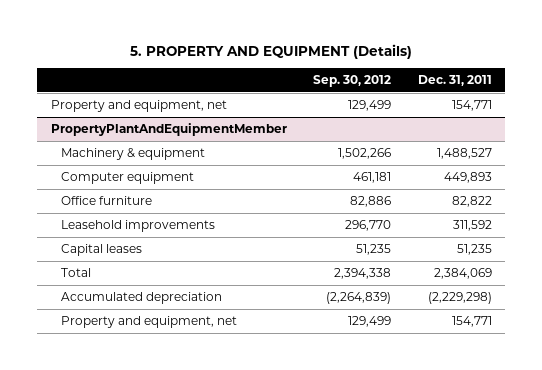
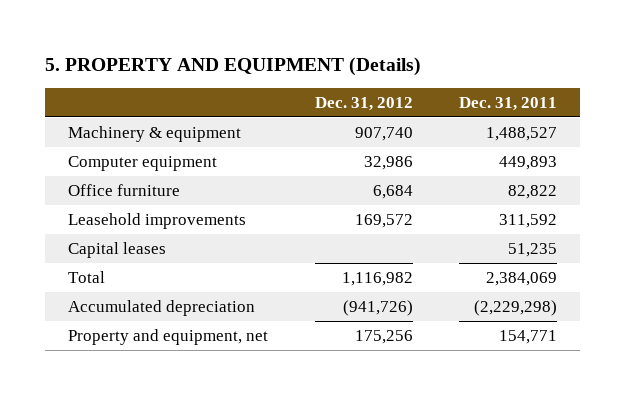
- | Sep. 30, 2012 | Dec. 31, 2011
+ | Dec. 31, 2012 | Dec. 31, 2011
- Property and equipment, net | 129,499 | 154,771
- PropertyPlantAndEquipmentMember

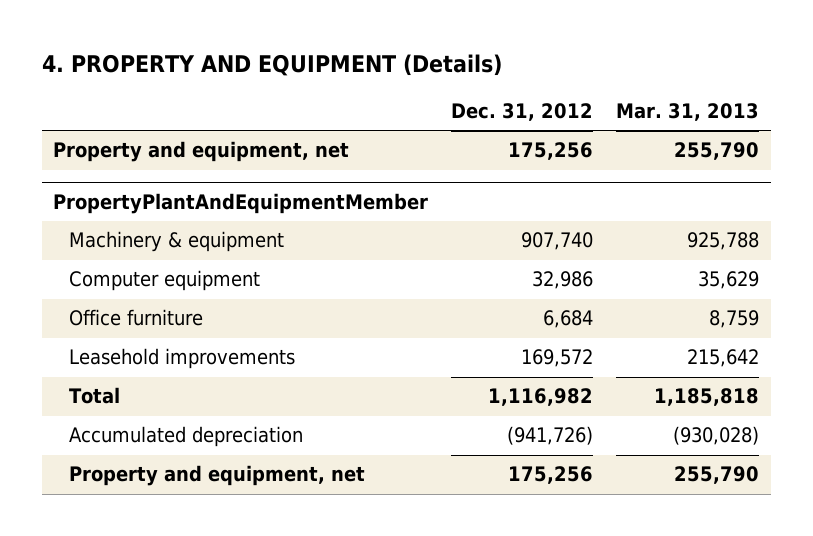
- 5. PROPERTY AND EQUIPMENT (Details)
+ 4. PROPERTY AND EQUIPMENT (Details)
- | Dec. 31, 2012 | Dec. 31, 2011
+ | Dec. 31, 2012 | Mar. 31, 2013
+ Property and equipment, net | 175,256 | 255,790
+ PropertyPlantAndEquipmentMember
- Capital leases | | 51,235

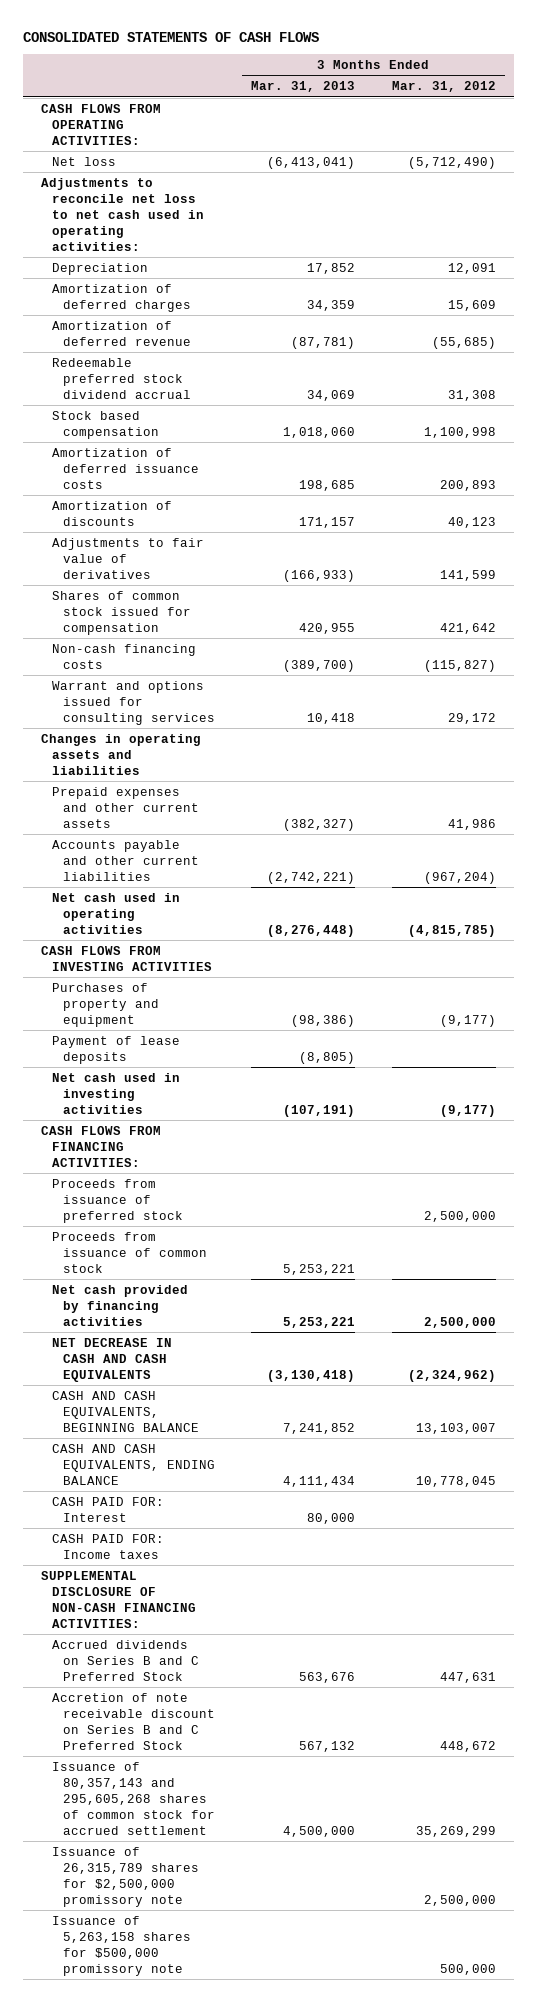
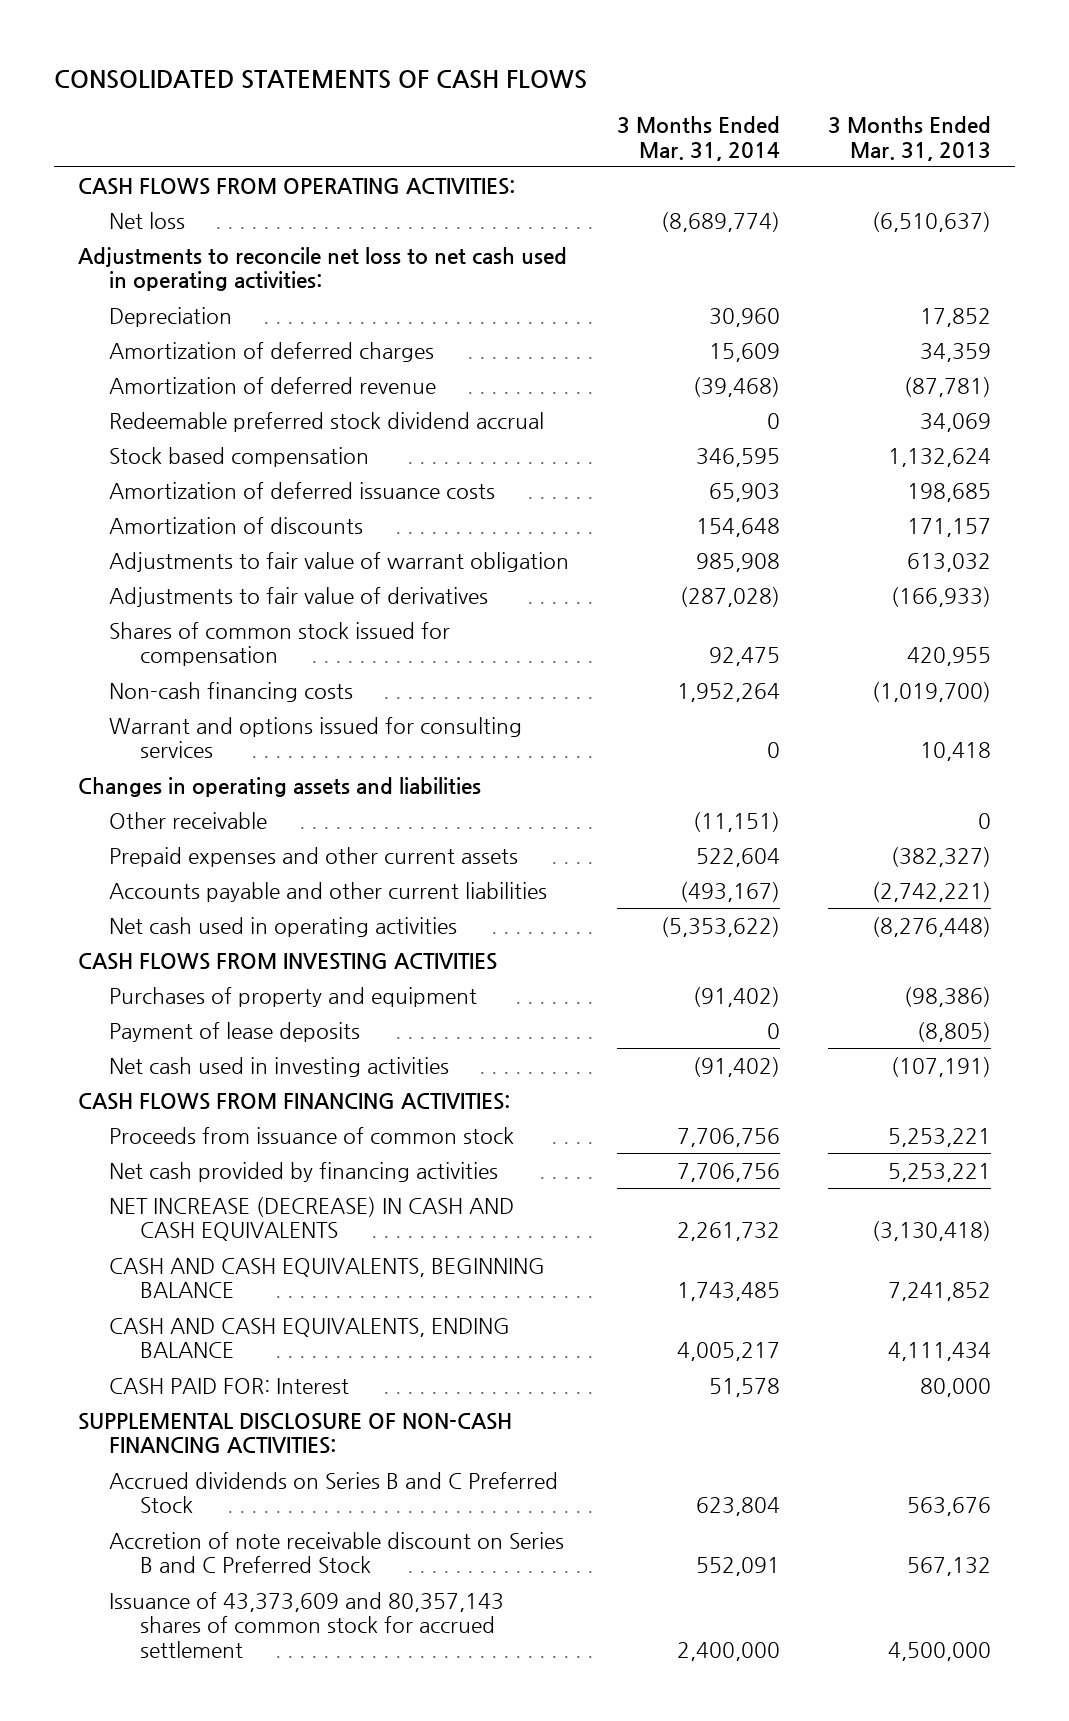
- | 3 Months Ended Mar. 31, 2013 | 3 Months Ended Mar. 31, 2012
+ | 3 Months Ended Mar. 31, 2014 | 3 Months Ended Mar. 31, 2013
- Net loss | (6,413,041) | (5,712,490)
+ Net loss | (8,689,774) | (6,510,637)
- Stock based compensation | 1,018,060 | 1,100,998
+ Stock based compensation | 346,595 | 1,132,624
+ Adjustments to fair value of warrant obligation | 985,908 | 613,032
- Non-cash financing costs | (389,700) | (115,827)
+ Non-cash financing costs | 1,952,264 | (1,019,700)
+ Other receivable | (11,151) | 0
- Proceeds from issuance of preferred stock | | 2,500,000
- NET DECREASE IN CASH AND CASH EQUIVALENTS | (3,130,418) | (2,324,962)
+ NET INCREASE (DECREASE) IN CASH AND CASH EQUIVALENTS | 2,261,732 | (3,130,418)
- CASH PAID FOR: Income taxes
- Issuance of 80,357,143 and 295,605,268 shares of common stock for accrued settlement | 4,500,000 | 35,269,299
- Issuance of 26,315,789 shares for $2,500,000 promissory note | | 2,500,000
- Issuance of 5,263,158 shares for $500,000 promissory note | | 500,000
+ Issuance of 43,373,609 and 80,357,143 shares of common stock for accrued settlement | 2,400,000 | 4,500,000

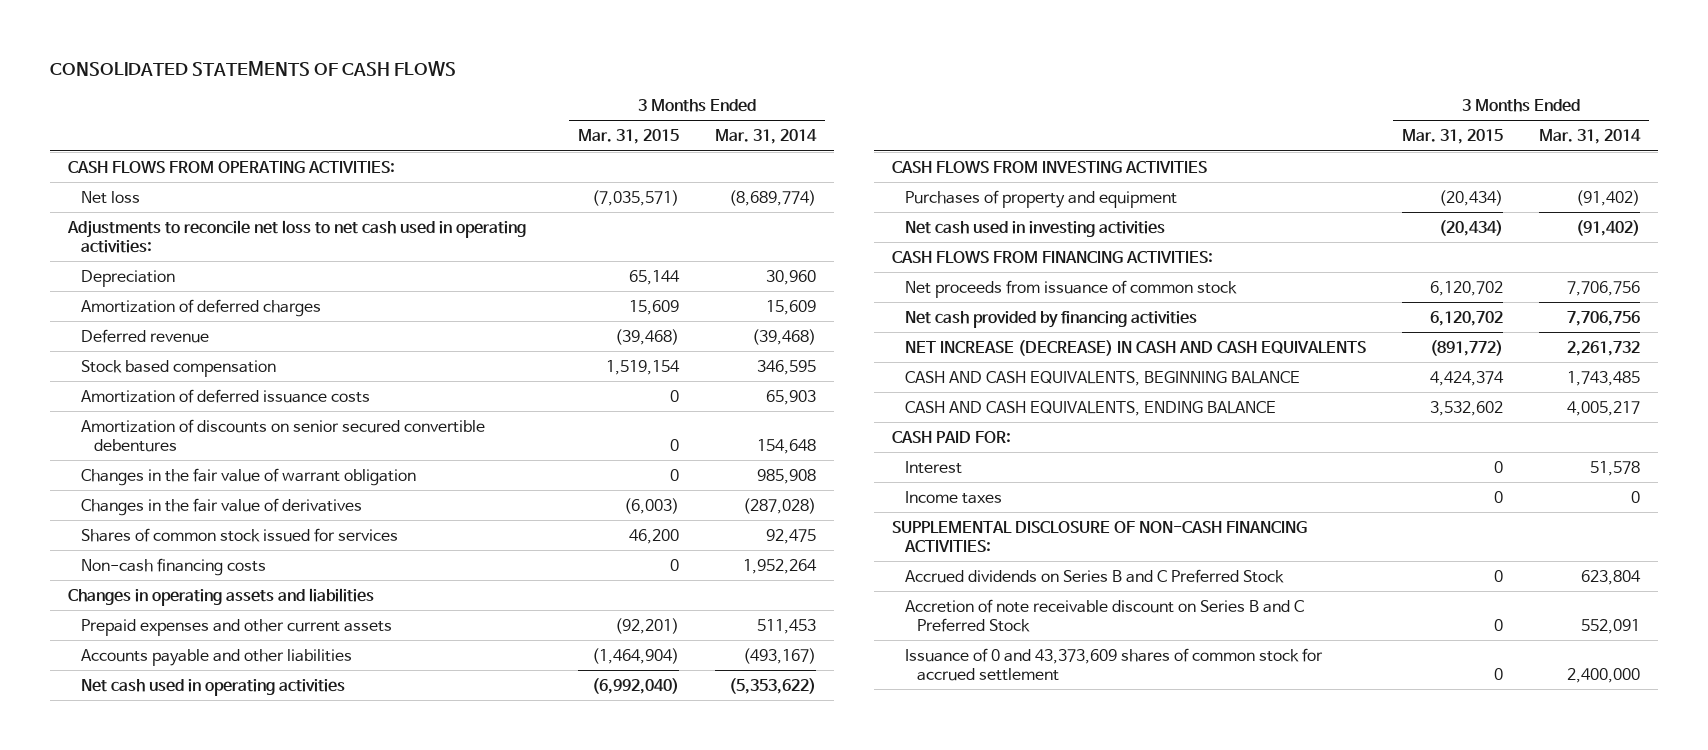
- | 3 Months Ended Mar. 31, 2014 | 3 Months Ended Mar. 31, 2013
+ | 3 Months Ended Mar. 31, 2015 | 3 Months Ended Mar. 31, 2014
- Amortization of deferred revenue | (39,468) | (87,781)
- Redeemable preferred stock dividend accrual | 0 | 34,069
+ Deferred revenue | (39,468) | (39,468)
- Amortization of discounts | 154,648 | 171,157
- Adjustments to fair value of warrant obligation | 985,908 | 613,032
- Adjustments to fair value of derivatives | (287,028) | (166,933)
- Shares of common stock issued for compensation | 92,475 | 420,955
+ Amortization of discounts on senior secured convertible debentures | 0 | 154,648
+ Changes in the fair value of warrant obligation | 0 | 985,908
+ Changes in the fair value of derivatives | (6,003) | (287,028)
+ Shares of common stock issued for services | 46,200 | 92,475
- Warrant and options issued for consulting services | 0 | 10,418
- Other receivable | (11,151) | 0
- Prepaid expenses and other current assets | 522,604 | (382,327)
- Accounts payable and other current liabilities | (493,167) | (2,742,221)
+ Prepaid expenses and other current assets | (92,201) | 511,453
+ Accounts payable and other liabilities | (1,464,904) | (493,167)
- Payment of lease deposits | 0 | (8,805)
- Proceeds from issuance of common stock | 7,706,756 | 5,253,221
+ Net proceeds from issuance of common stock | 6,120,702 | 7,706,756
- CASH PAID FOR: Interest | 51,578 | 80,000
+ CASH PAID FOR:
+ Interest | 0 | 51,578
+ Income taxes | 0 | 0
- Issuance of 43,373,609 and 80,357,143 shares of common stock for accrued settlement | 2,400,000 | 4,500,000
+ Issuance of 0 and 43,373,609 shares of common stock for accrued settlement | 0 | 2,400,000

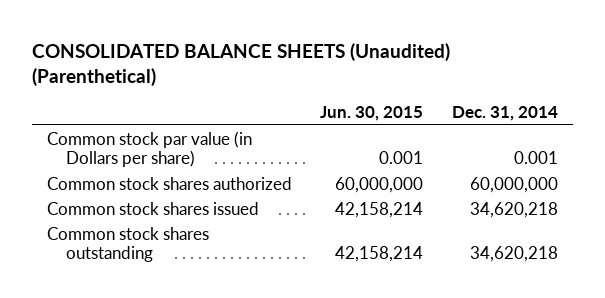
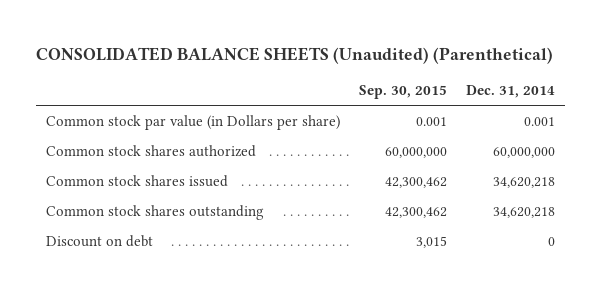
- | Jun. 30, 2015 | Dec. 31, 2014
+ | Sep. 30, 2015 | Dec. 31, 2014
+ Discount on debt | 3,015 | 0

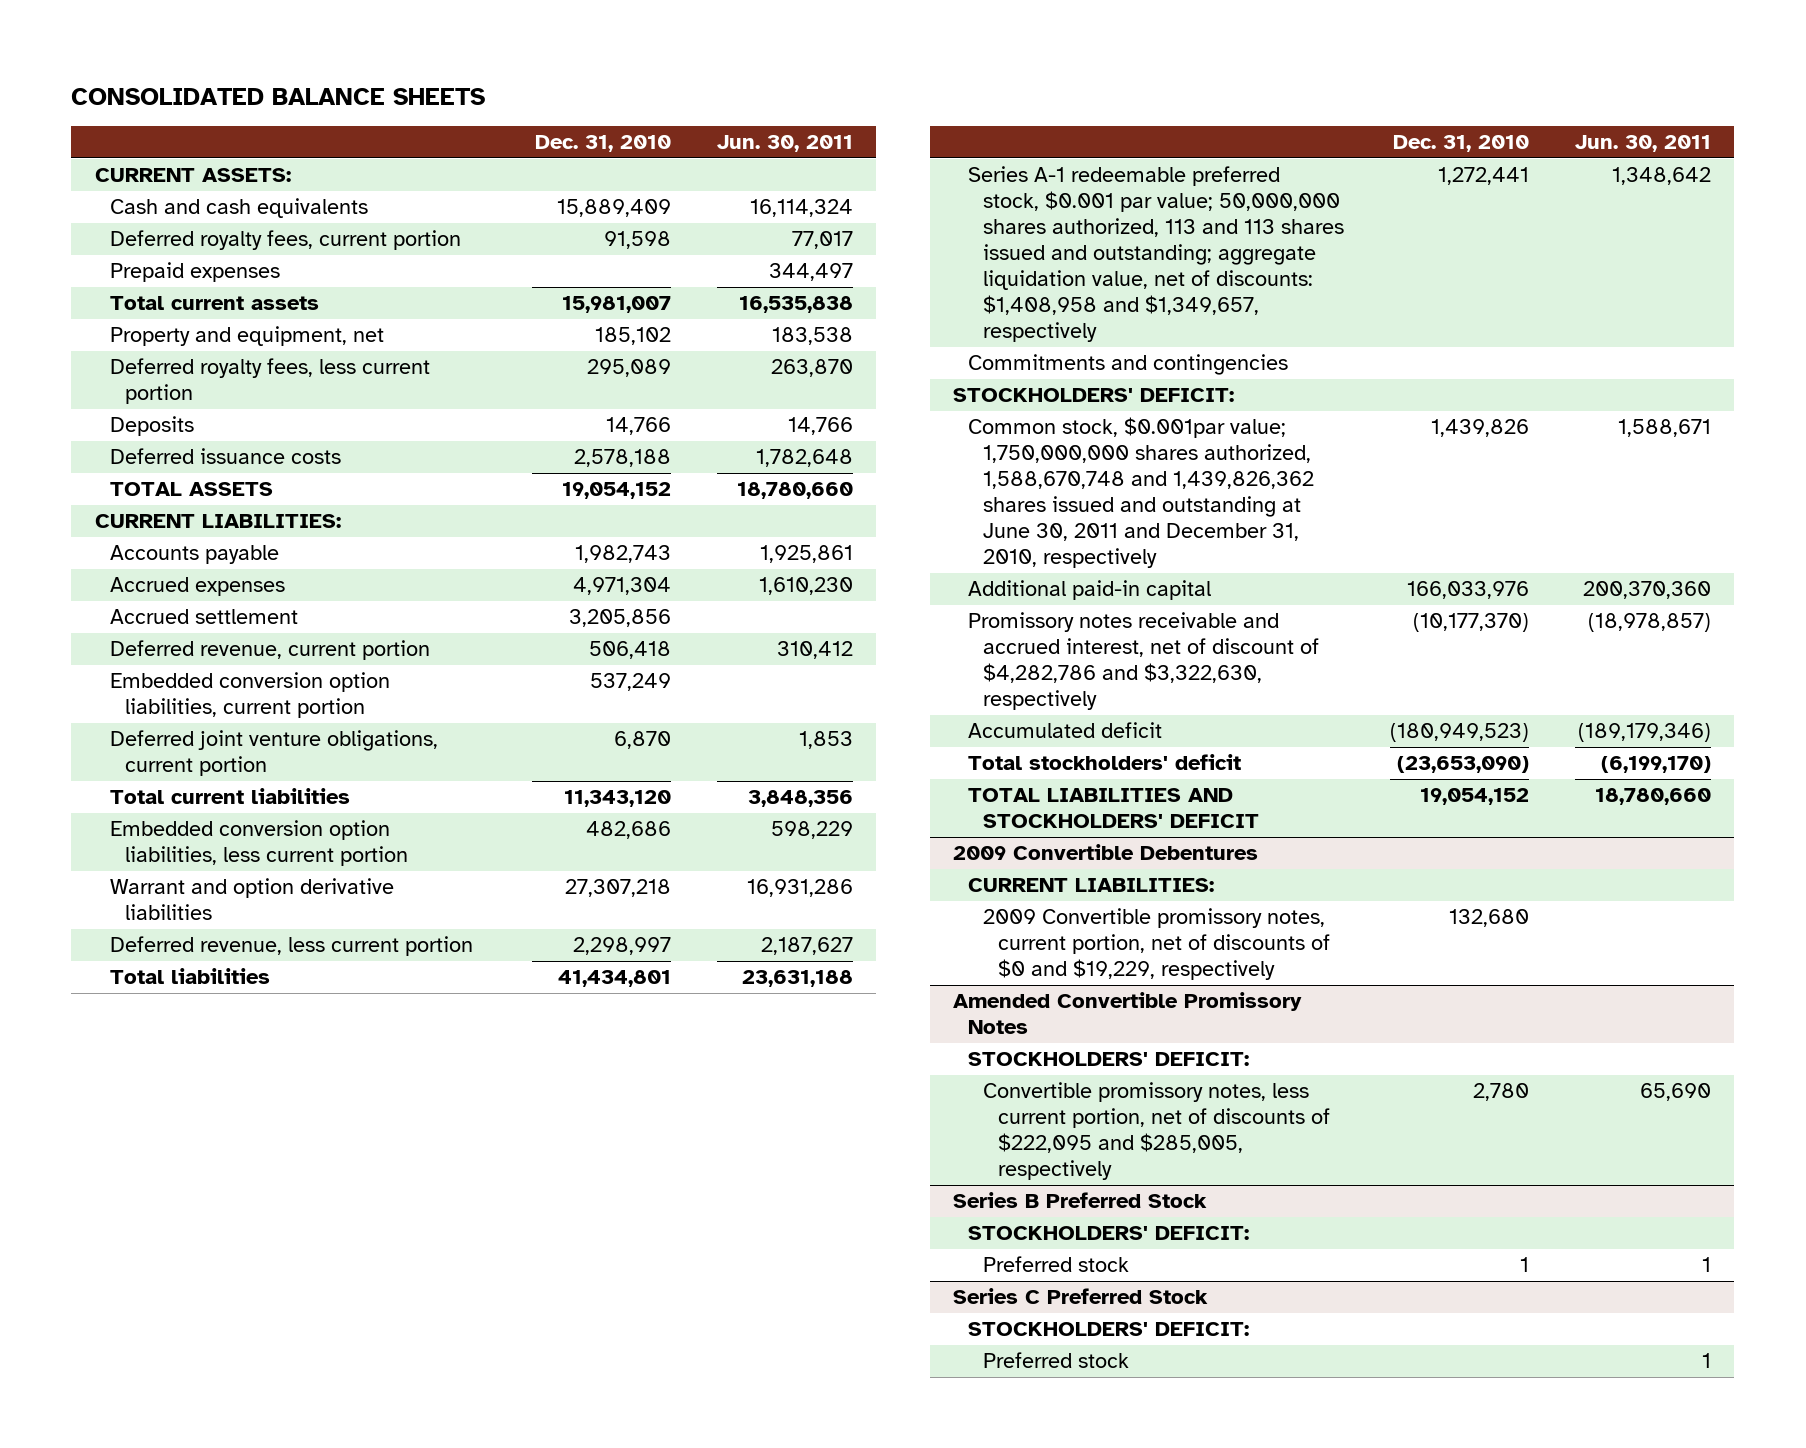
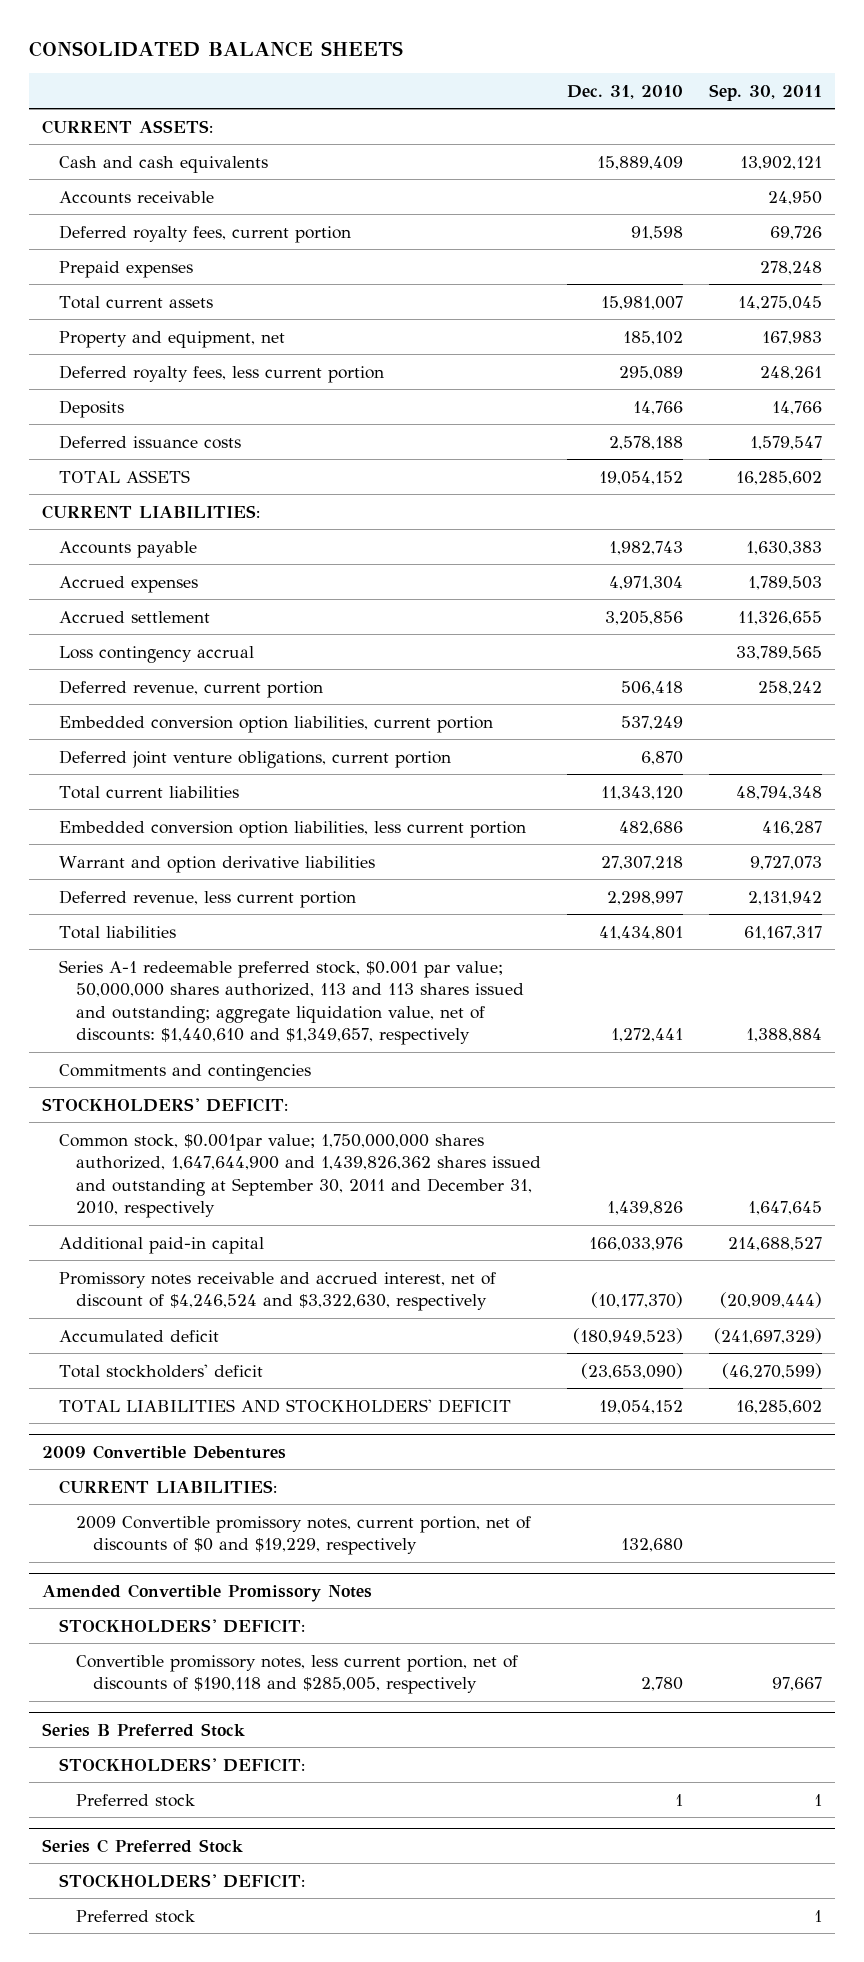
- | Dec. 31, 2010 | Jun. 30, 2011
+ | Dec. 31, 2010 | Sep. 30, 2011
+ Accounts receivable | | 24,950
+ Loss contingency accrual | | 33,789,565
- Series A-1 redeemable preferred stock, $0.001 par value; 50,000,000 shares authorized, 113 and 113 shares issued and outstanding; aggregate liquidation value, net of discounts: $1,408,958 and $1,349,657, respectively | 1,272,441 | 1,348,642
+ Series A-1 redeemable preferred stock, $0.001 par value; 50,000,000 shares authorized, 113 and 113 shares issued and outstanding; aggregate liquidation value, net of discounts: $1,440,610 and $1,349,657, respectively | 1,272,441 | 1,388,884
- Common stock, $0.001par value; 1,750,000,000 shares authorized, 1,588,670,748 and 1,439,826,362 shares issued and outstanding at June 30, 2011 and December 31, 2010, respectively | 1,439,826 | 1,588,671
+ Common stock, $0.001par value; 1,750,000,000 shares authorized, 1,647,644,900 and 1,439,826,362 shares issued and outstanding at September 30, 2011 and December 31, 2010, respectively | 1,439,826 | 1,647,645
- Promissory notes receivable and accrued interest, net of discount of $4,282,786 and $3,322,630, respectively | (10,177,370) | (18,978,857)
+ Promissory notes receivable and accrued interest, net of discount of $4,246,524 and $3,322,630, respectively | (10,177,370) | (20,909,444)
@ Amended Convertible Promissory Notes
- Convertible promissory notes, less current portion, net of discounts of $222,095 and $285,005, respectively | 2,780 | 65,690
+ Convertible promissory notes, less current portion, net of discounts of $190,118 and $285,005, respectively | 2,780 | 97,667

